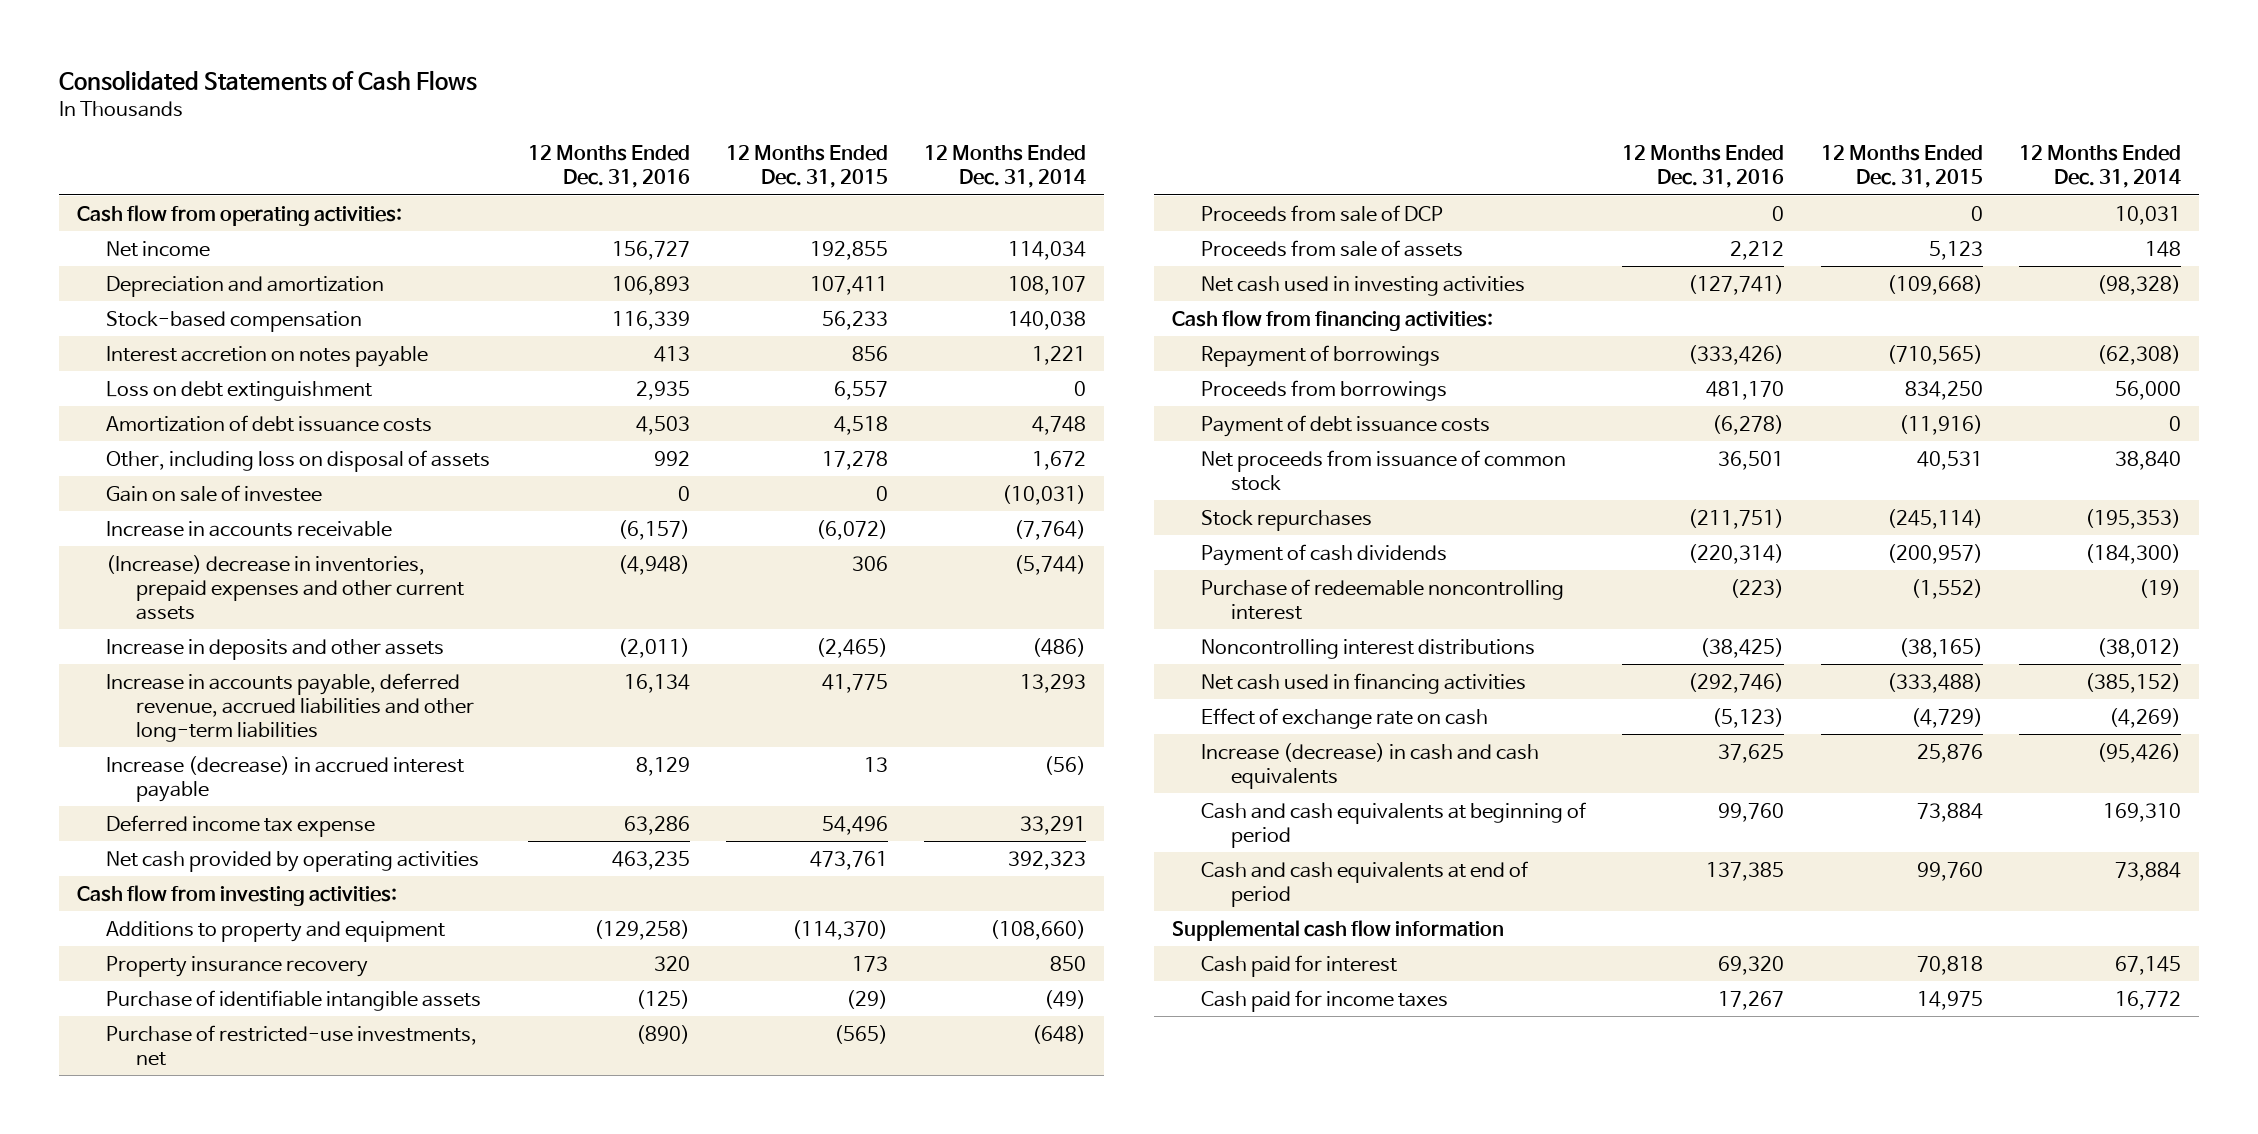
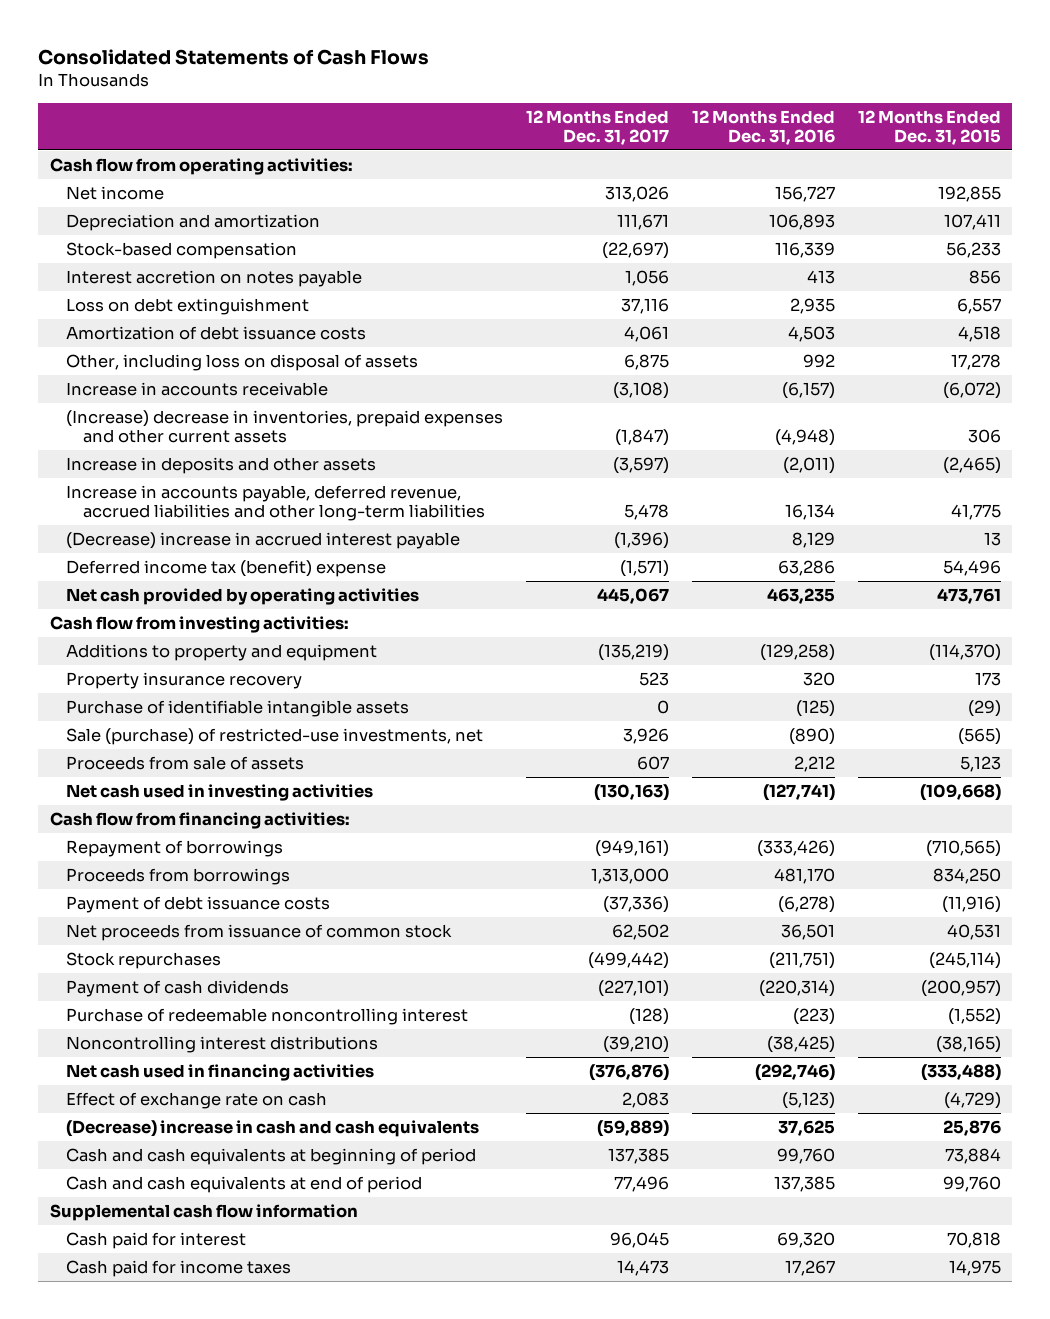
- | 12 Months Ended Dec. 31, 2016 | 12 Months Ended Dec. 31, 2015 | 12 Months Ended Dec. 31, 2014
+ | 12 Months Ended Dec. 31, 2017 | 12 Months Ended Dec. 31, 2016 | 12 Months Ended Dec. 31, 2015
- Gain on sale of investee | 0 | 0 | (10,031)
- Increase (decrease) in accrued interest payable | 8,129 | 13 | (56)
- Deferred income tax expense | 63,286 | 54,496 | 33,291
+ (Decrease) increase in accrued interest payable | (1,396) | 8,129 | 13
+ Deferred income tax (benefit) expense | (1,571) | 63,286 | 54,496
- Purchase of restricted-use investments, net | (890) | (565) | (648)
- Proceeds from sale of DCP | 0 | 0 | 10,031
+ Sale (purchase) of restricted-use investments, net | 3,926 | (890) | (565)
- Increase (decrease) in cash and cash equivalents | 37,625 | 25,876 | (95,426)
+ (Decrease) increase in cash and cash equivalents | (59,889) | 37,625 | 25,876

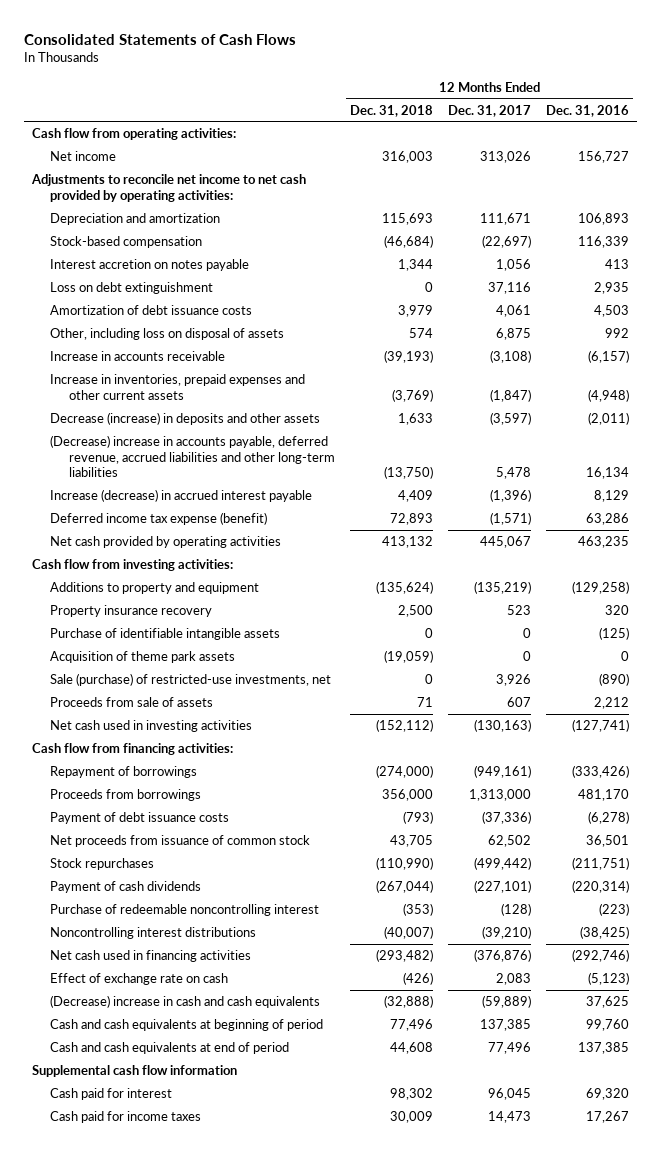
- | 12 Months Ended Dec. 31, 2017 | 12 Months Ended Dec. 31, 2016 | 12 Months Ended Dec. 31, 2015
+ | 12 Months Ended Dec. 31, 2018 | 12 Months Ended Dec. 31, 2017 | 12 Months Ended Dec. 31, 2016
+ Adjustments to reconcile net income to net cash provided by operating activities:
- (Increase) decrease in inventories, prepaid expenses and other current assets | (1,847) | (4,948) | 306
- Increase in deposits and other assets | (3,597) | (2,011) | (2,465)
- Increase in accounts payable, deferred revenue, accrued liabilities and other long-term liabilities | 5,478 | 16,134 | 41,775
- (Decrease) increase in accrued interest payable | (1,396) | 8,129 | 13
- Deferred income tax (benefit) expense | (1,571) | 63,286 | 54,496
+ Increase in inventories, prepaid expenses and other current assets | (3,769) | (1,847) | (4,948)
+ Decrease (increase) in deposits and other assets | 1,633 | (3,597) | (2,011)
+ (Decrease) increase in accounts payable, deferred revenue, accrued liabilities and other long-term liabilities | (13,750) | 5,478 | 16,134
+ Increase (decrease) in accrued interest payable | 4,409 | (1,396) | 8,129
+ Deferred income tax expense (benefit) | 72,893 | (1,571) | 63,286
+ Acquisition of theme park assets | (19,059) | 0 | 0

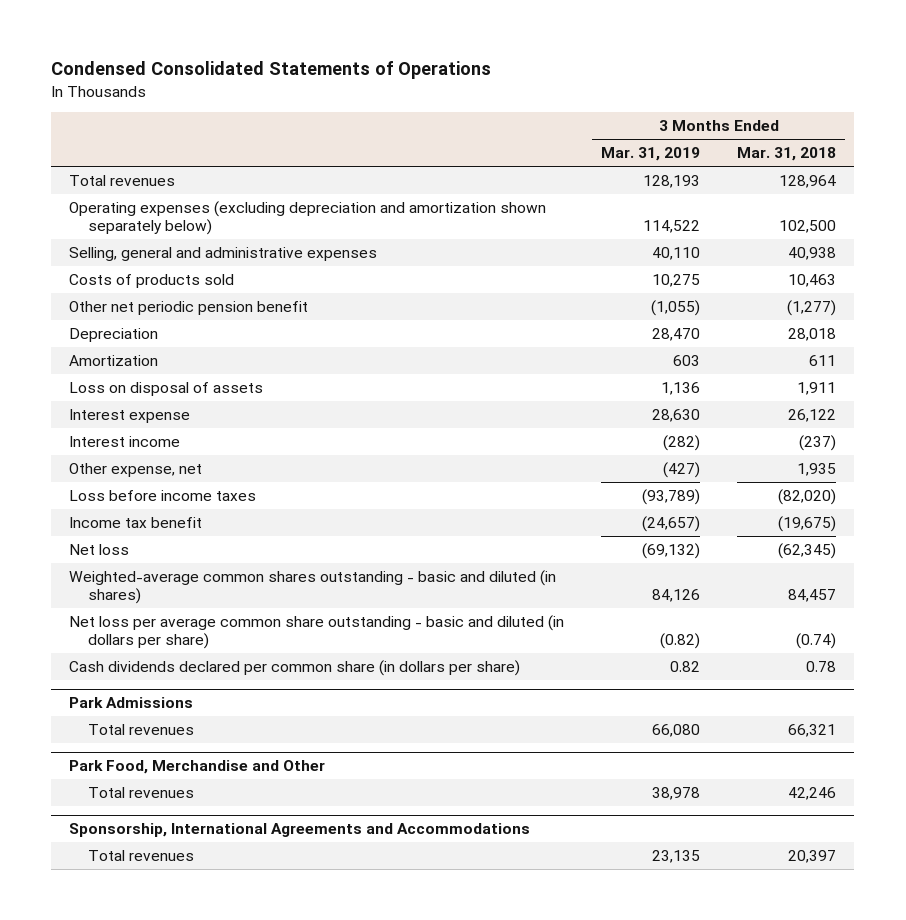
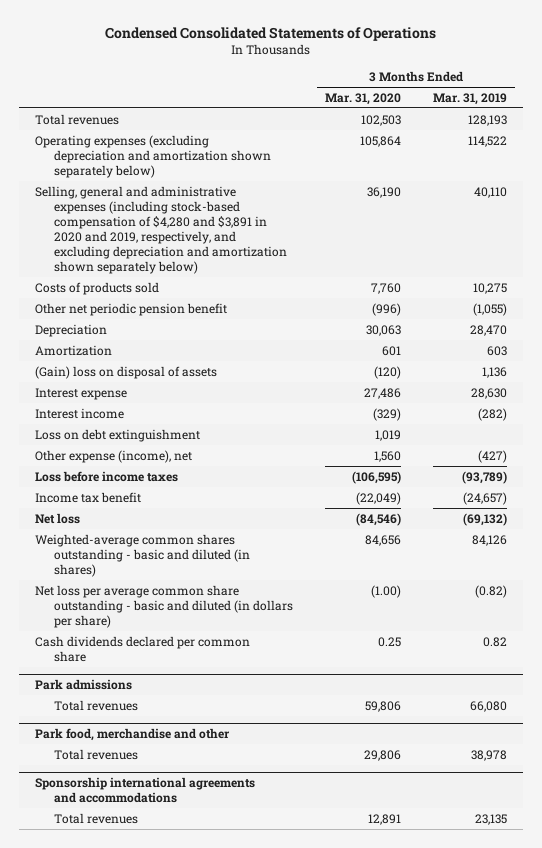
- | 3 Months Ended Mar. 31, 2019 | 3 Months Ended Mar. 31, 2018
+ | 3 Months Ended Mar. 31, 2020 | 3 Months Ended Mar. 31, 2019
- Selling, general and administrative expenses | 40,110 | 40,938
+ Selling, general and administrative expenses (including stock-based compensation of $4,280 and $3,891 in 2020 and 2019, respectively, and excluding depreciation and amortization shown separately below) | 36,190 | 40,110
- Loss on disposal of assets | 1,136 | 1,911
+ (Gain) loss on disposal of assets | (120) | 1,136
- Other expense, net | (427) | 1,935
+ Loss on debt extinguishment | 1,019 |
+ Other expense (income), net | 1,560 | (427)
- Cash dividends declared per common share (in dollars per share) | 0.82 | 0.78
- Park Admissions
+ Cash dividends declared per common share | 0.25 | 0.82
+ Park admissions
- Park Food, Merchandise and Other
+ Park food, merchandise and other
- Sponsorship, International Agreements and Accommodations
+ Sponsorship international agreements and accommodations

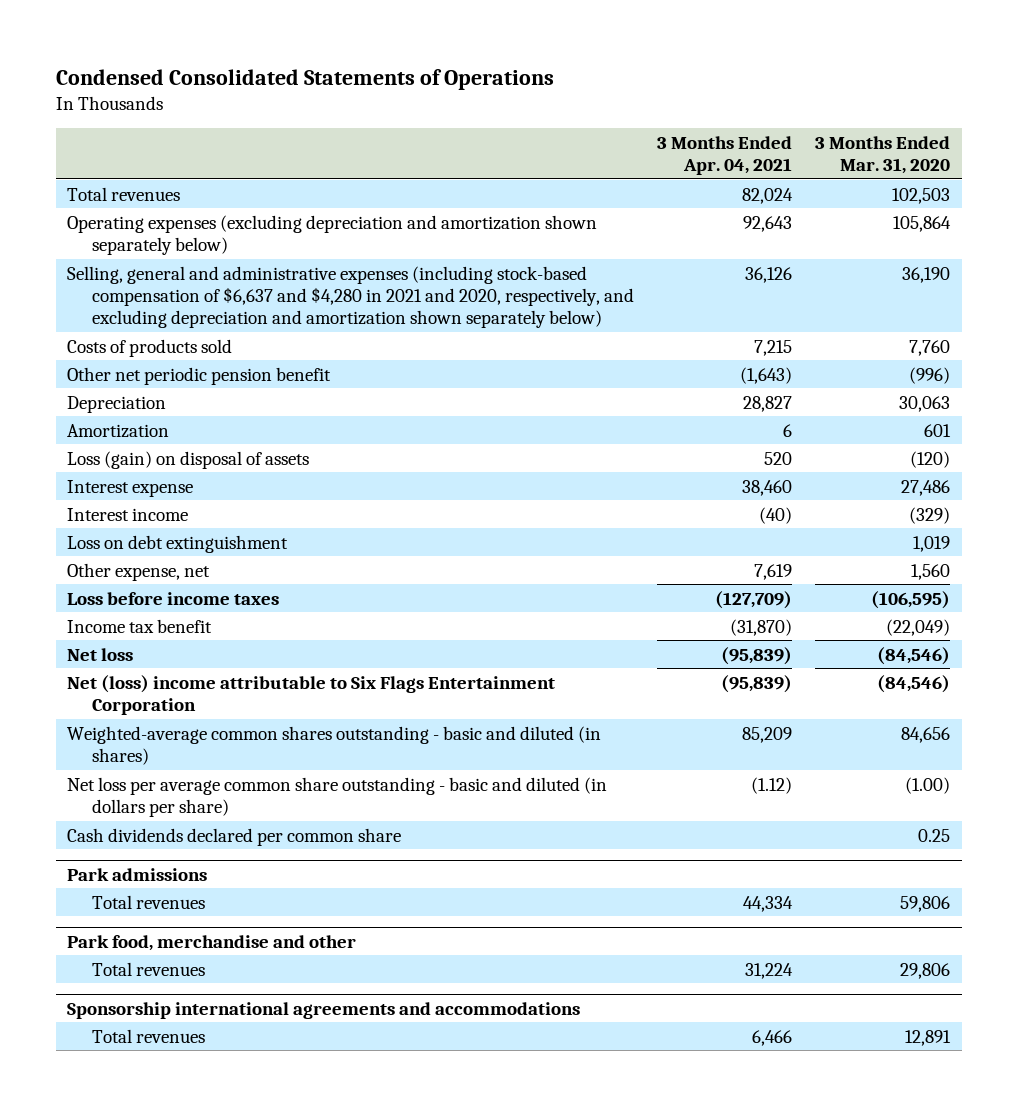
- | 3 Months Ended Mar. 31, 2020 | 3 Months Ended Mar. 31, 2019
+ | 3 Months Ended Apr. 04, 2021 | 3 Months Ended Mar. 31, 2020
- Selling, general and administrative expenses (including stock-based compensation of $4,280 and $3,891 in 2020 and 2019, respectively, and excluding depreciation and amortization shown separately below) | 36,190 | 40,110
+ Selling, general and administrative expenses (including stock-based compensation of $6,637 and $4,280 in 2021 and 2020, respectively, and excluding depreciation and amortization shown separately below) | 36,126 | 36,190
- (Gain) loss on disposal of assets | (120) | 1,136
+ Loss (gain) on disposal of assets | 520 | (120)
- Other expense (income), net | 1,560 | (427)
+ Other expense, net | 7,619 | 1,560
+ Net (loss) income attributable to Six Flags Entertainment Corporation | (95,839) | (84,546)

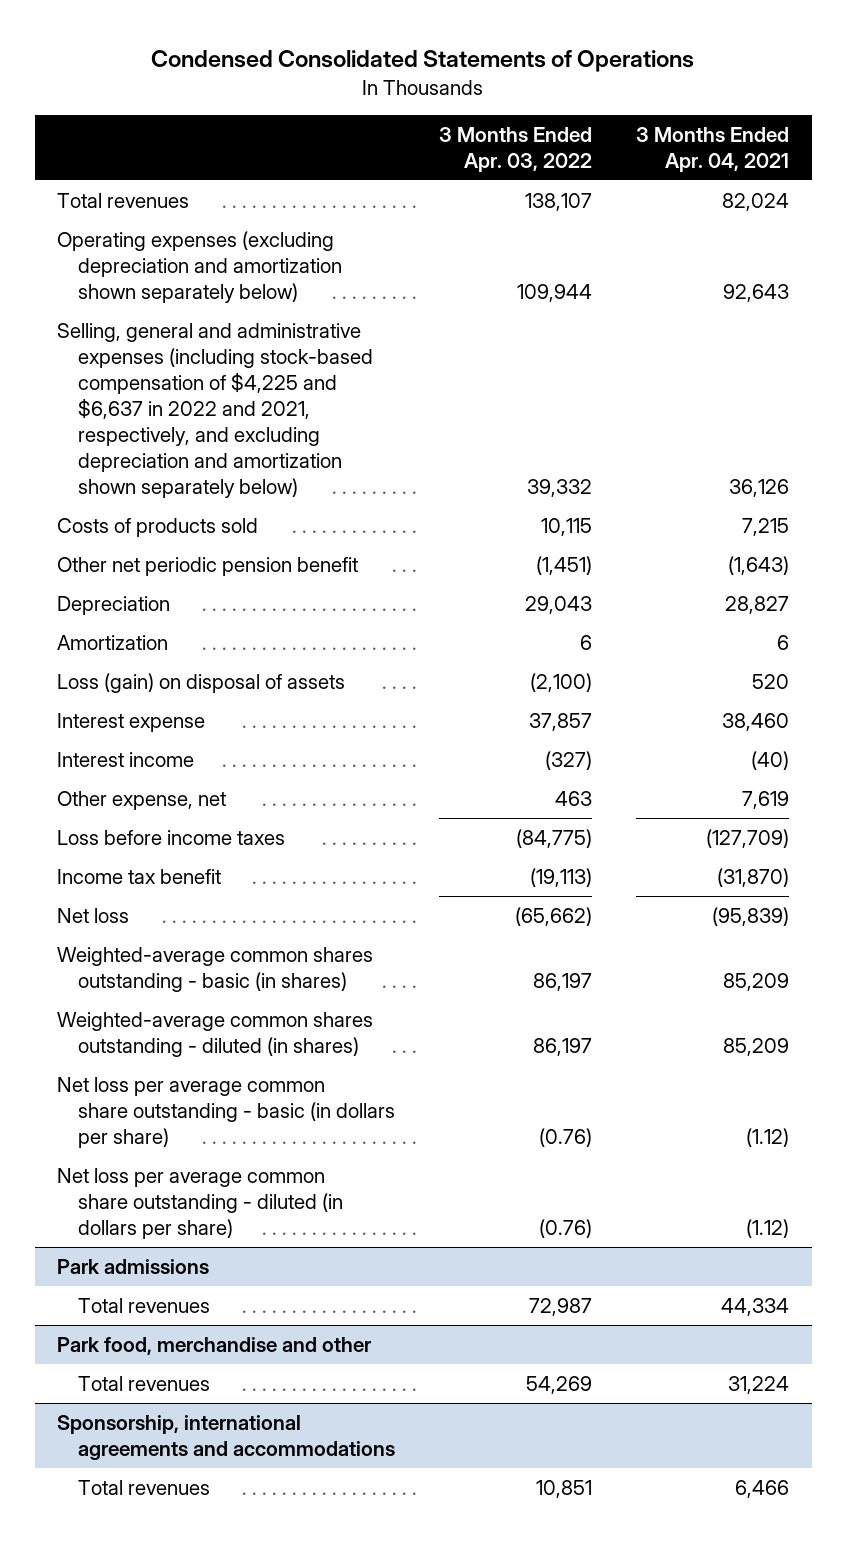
- | 3 Months Ended Apr. 04, 2021 | 3 Months Ended Mar. 31, 2020
+ | 3 Months Ended Apr. 03, 2022 | 3 Months Ended Apr. 04, 2021
- Selling, general and administrative expenses (including stock-based compensation of $6,637 and $4,280 in 2021 and 2020, respectively, and excluding depreciation and amortization shown separately below) | 36,126 | 36,190
+ Selling, general and administrative expenses (including stock-based compensation of $4,225 and $6,637 in 2022 and 2021, respectively, and excluding depreciation and amortization shown separately below) | 39,332 | 36,126
- Loss on debt extinguishment | | 1,019
- Net (loss) income attributable to Six Flags Entertainment Corporation | (95,839) | (84,546)
- Weighted-average common shares outstanding - basic and diluted (in shares) | 85,209 | 84,656
- Net loss per average common share outstanding - basic and diluted (in dollars per share) | (1.12) | (1.00)
- Cash dividends declared per common share | | 0.25
+ Weighted-average common shares outstanding - basic (in shares) | 86,197 | 85,209
+ Weighted-average common shares outstanding - diluted (in shares) | 86,197 | 85,209
+ Net loss per average common share outstanding - basic (in dollars per share) | (0.76) | (1.12)
+ Net loss per average common share outstanding - diluted (in dollars per share) | (0.76) | (1.12)
- Sponsorship international agreements and accommodations
+ Sponsorship, international agreements and accommodations

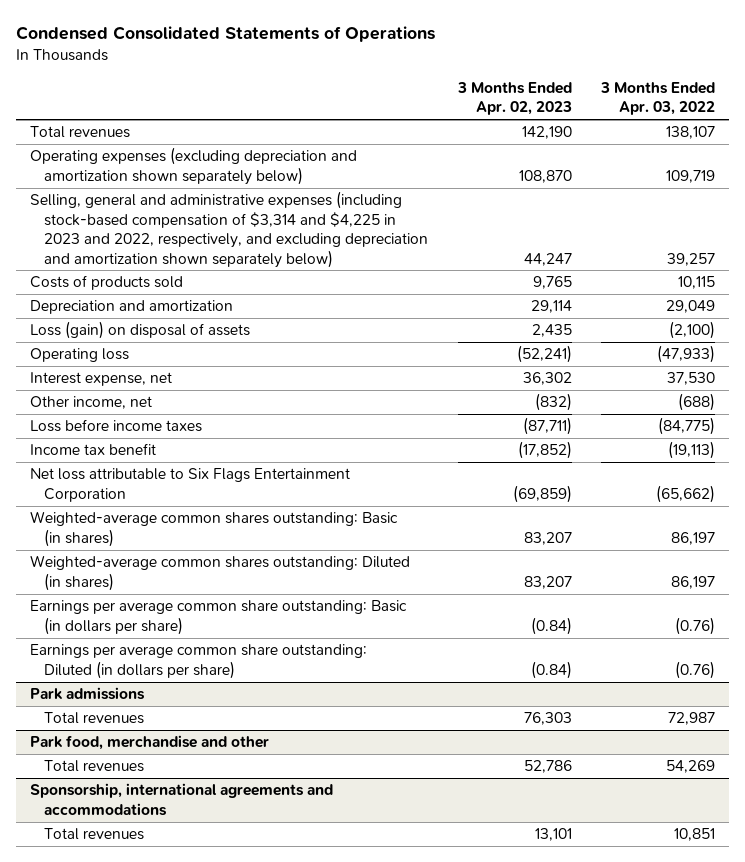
- | 3 Months Ended Apr. 03, 2022 | 3 Months Ended Apr. 04, 2021
+ | 3 Months Ended Apr. 02, 2023 | 3 Months Ended Apr. 03, 2022
- Operating expenses (excluding depreciation and amortization shown separately below) | 109,944 | 92,643
- Selling, general and administrative expenses (including stock-based compensation of $4,225 and $6,637 in 2022 and 2021, respectively, and excluding depreciation and amortization shown separately below) | 39,332 | 36,126
+ Operating expenses (excluding depreciation and amortization shown separately below) | 108,870 | 109,719
+ Selling, general and administrative expenses (including stock-based compensation of $3,314 and $4,225 in 2023 and 2022, respectively, and excluding depreciation and amortization shown separately below) | 44,247 | 39,257
- Other net periodic pension benefit | (1,451) | (1,643)
- Depreciation | 29,043 | 28,827
- Amortization | 6 | 6
+ Depreciation and amortization | 29,114 | 29,049
- Interest expense | 37,857 | 38,460
- Interest income | (327) | (40)
- Other expense, net | 463 | 7,619
+ Operating loss | (52,241) | (47,933)
+ Interest expense, net | 36,302 | 37,530
+ Other income, net | (832) | (688)
- Net loss | (65,662) | (95,839)
- Weighted-average common shares outstanding - basic (in shares) | 86,197 | 85,209
- Weighted-average common shares outstanding - diluted (in shares) | 86,197 | 85,209
- Net loss per average common share outstanding - basic (in dollars per share) | (0.76) | (1.12)
- Net loss per average common share outstanding - diluted (in dollars per share) | (0.76) | (1.12)
+ Net loss attributable to Six Flags Entertainment Corporation | (69,859) | (65,662)
+ Weighted-average common shares outstanding: Basic (in shares) | 83,207 | 86,197
+ Weighted-average common shares outstanding: Diluted (in shares) | 83,207 | 86,197
+ Earnings per average common share outstanding: Basic (in dollars per share) | (0.84) | (0.76)
+ Earnings per average common share outstanding: Diluted (in dollars per share) | (0.84) | (0.76)

